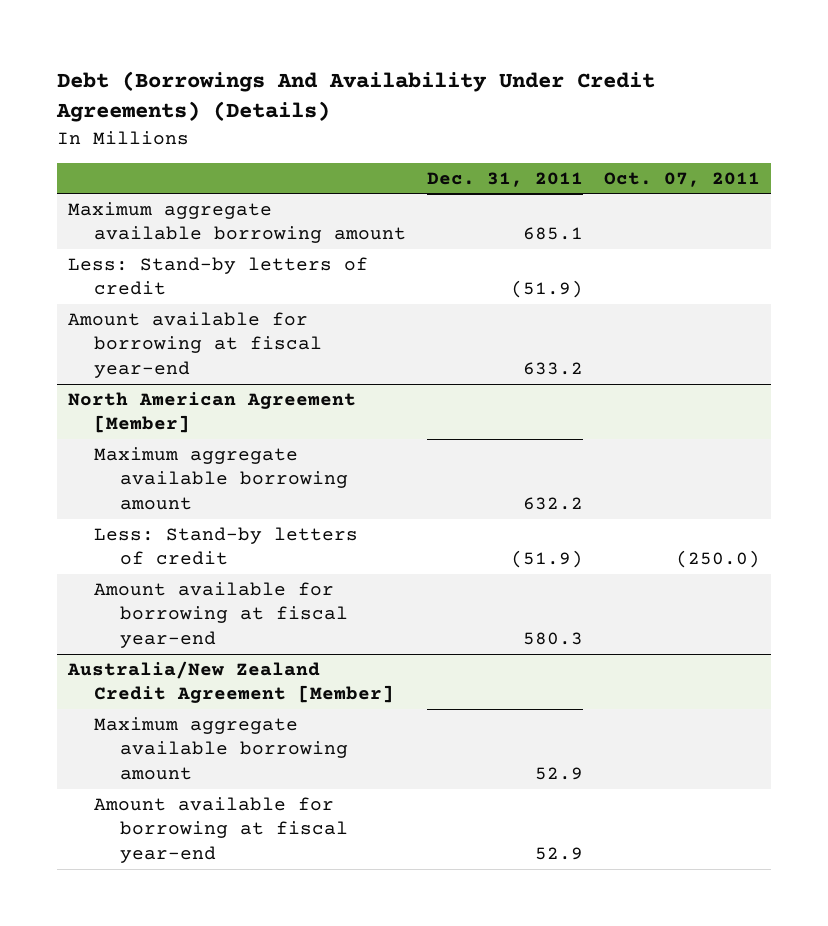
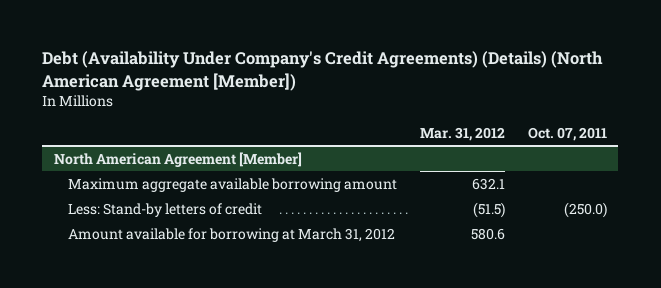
- Debt (Borrowings And Availability Under Credit Agreements) (Details)
+ Debt (Availability Under Company's Credit Agreements) (Details) (North American Agreement [Member])
- | Dec. 31, 2011 | Oct. 07, 2011
+ | Mar. 31, 2012 | Oct. 07, 2011
- Maximum aggregate available borrowing amount | 685.1 |
- Less: Stand-by letters of credit | (51.9) |
- Amount available for borrowing at fiscal year-end | 633.2 |
@ North American Agreement [Member]
- Amount available for borrowing at fiscal year-end | 580.3 |
- Australia/New Zealand Credit Agreement [Member]
- Maximum aggregate available borrowing amount | 52.9 |
- Amount available for borrowing at fiscal year-end | 52.9 |
@ North American Agreement [Member]
+ Amount available for borrowing at March 31, 2012 | 580.6 |

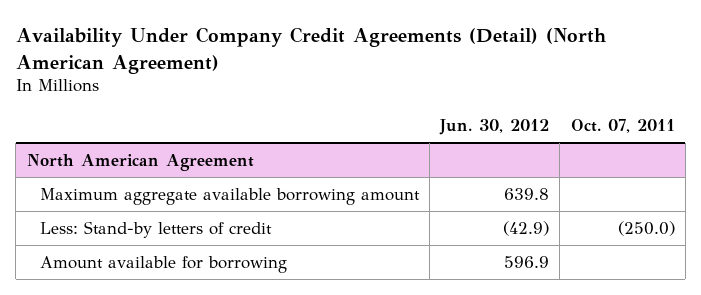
- Debt (Availability Under Company's Credit Agreements) (Details) (North American Agreement [Member])
+ Availability Under Company Credit Agreements (Detail) (North American Agreement)
- | Mar. 31, 2012 | Oct. 07, 2011
+ | Jun. 30, 2012 | Oct. 07, 2011
- North American Agreement [Member]
+ North American Agreement
- Amount available for borrowing at March 31, 2012 | 580.6 |
+ Amount available for borrowing | 596.9 |

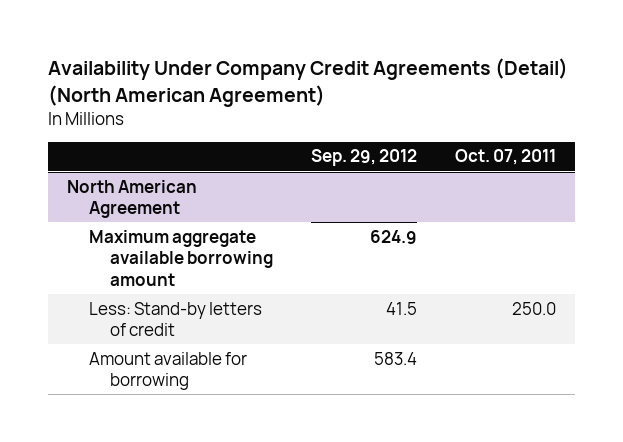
- | Jun. 30, 2012 | Oct. 07, 2011
+ | Sep. 29, 2012 | Oct. 07, 2011
@ North American Agreement
- Less: Stand-by letters of credit | (42.9) | (250.0)
+ Less: Stand-by letters of credit | 41.5 | 250.0

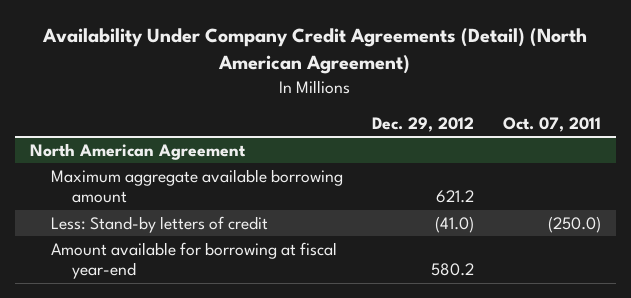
- | Sep. 29, 2012 | Oct. 07, 2011
+ | Dec. 29, 2012 | Oct. 07, 2011
@ North American Agreement
- Less: Stand-by letters of credit | 41.5 | 250.0
- Amount available for borrowing | 583.4 |
+ Less: Stand-by letters of credit | (41.0) | (250.0)
+ Amount available for borrowing at fiscal year-end | 580.2 |

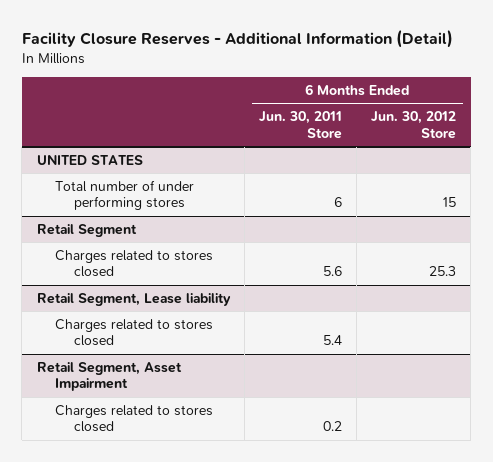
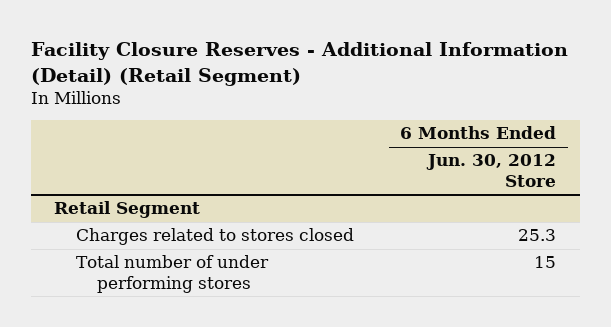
- Facility Closure Reserves - Additional Information (Detail)
+ Facility Closure Reserves - Additional Information (Detail) (Retail Segment)
- | 6 Months Ended Jun. 30, 2011 Store | 6 Months Ended Jun. 30, 2012 Store
+ | 6 Months Ended Jun. 30, 2012 Store
- UNITED STATES
- Total number of under performing stores | 6 | 15
- Retail Segment, Lease liability
- Charges related to stores closed | 5.4 |
- Retail Segment, Asset Impairment
- Charges related to stores closed | 0.2 |
@ Retail Segment
+ Total number of under performing stores | 15

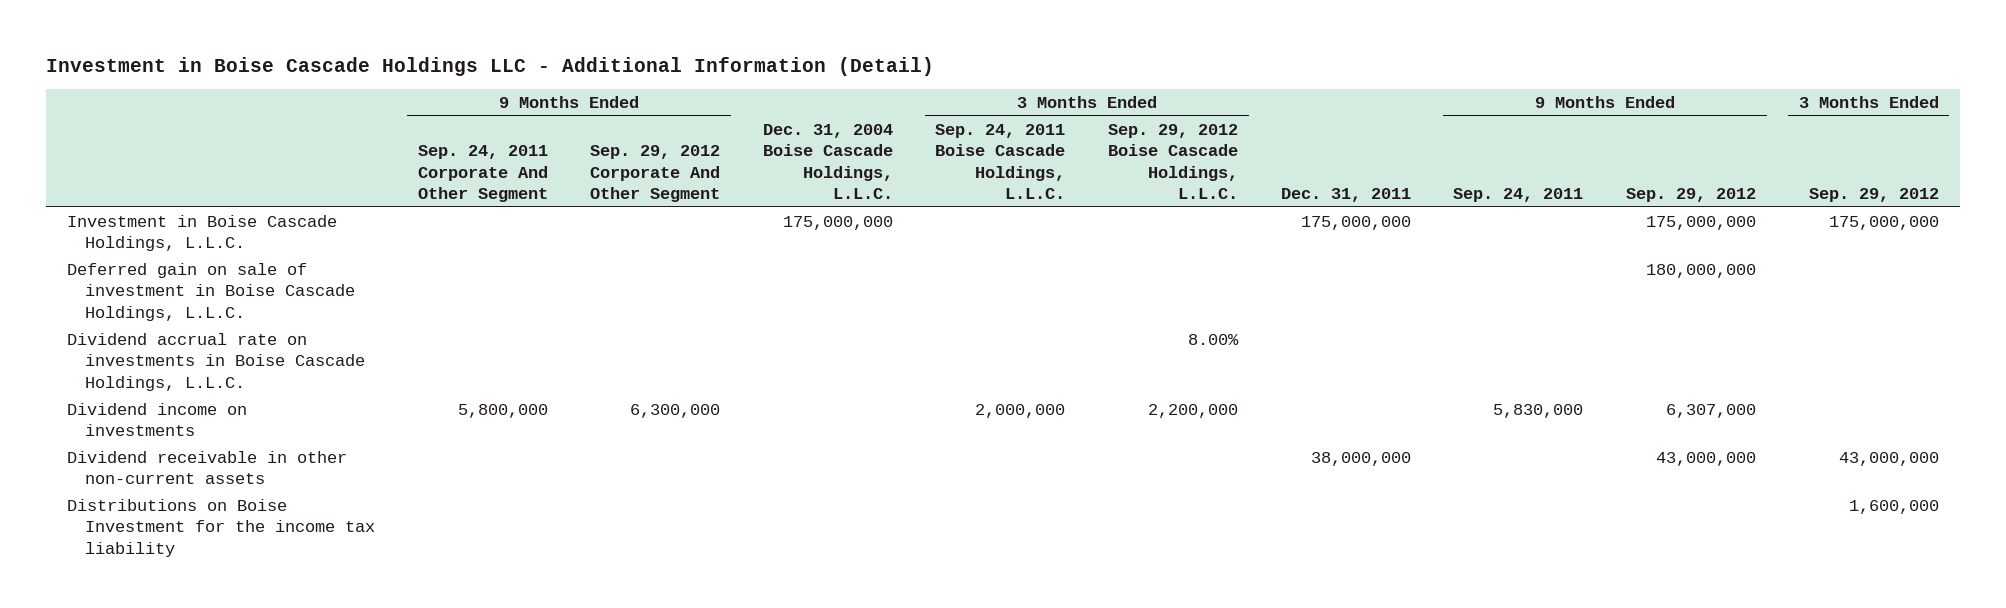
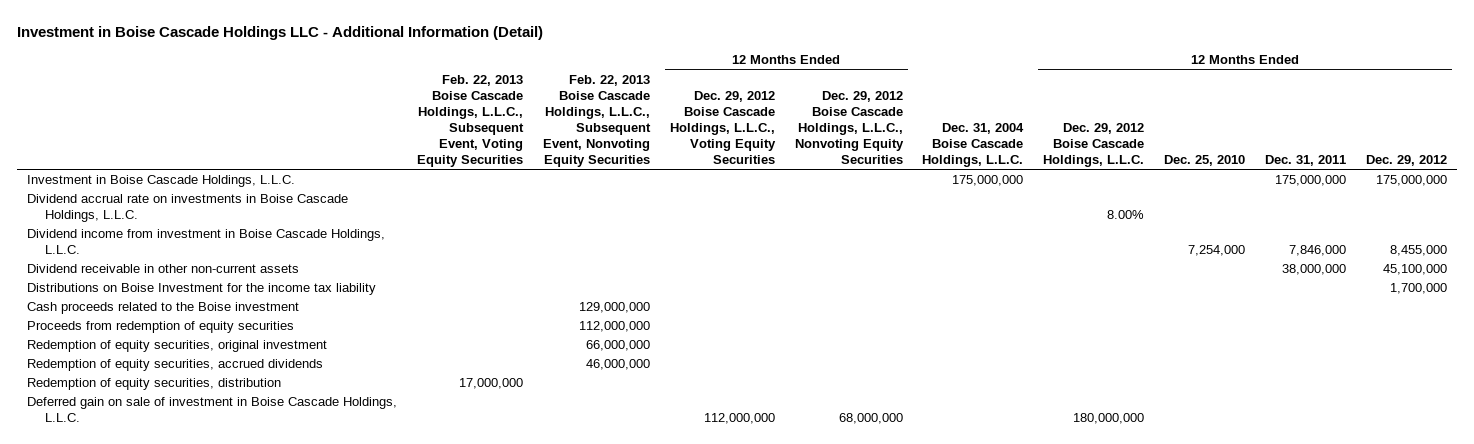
- | 9 Months Ended Sep. 24, 2011 Corporate And Other Segment | 9 Months Ended Sep. 29, 2012 Corporate And Other Segment | Dec. 31, 2004 Boise Cascade Holdings, L.L.C. | 3 Months Ended Sep. 24, 2011 Boise Cascade Holdings, L.L.C. | 3 Months Ended Sep. 29, 2012 Boise Cascade Holdings, L.L.C. | Dec. 31, 2011 | 9 Months Ended Sep. 24, 2011 | 9 Months Ended Sep. 29, 2012 | 3 Months Ended Sep. 29, 2012
+ | Feb. 22, 2013 Boise Cascade Holdings, L.L.C., Subsequent Event, Voting Equity Securities | Feb. 22, 2013 Boise Cascade Holdings, L.L.C., Subsequent Event, Nonvoting Equity Securities | 12 Months Ended Dec. 29, 2012 Boise Cascade Holdings, L.L.C., Voting Equity Securities | 12 Months Ended Dec. 29, 2012 Boise Cascade Holdings, L.L.C., Nonvoting Equity Securities | Dec. 31, 2004 Boise Cascade Holdings, L.L.C. | 12 Months Ended Dec. 29, 2012 Boise Cascade Holdings, L.L.C. | 12 Months Ended Dec. 25, 2010 | 12 Months Ended Dec. 31, 2011 | 12 Months Ended Dec. 29, 2012
- Dividend income on investments | 5,800,000 | 6,300,000 | | 2,000,000 | 2,200,000 | | 5,830,000 | 6,307,000 |
+ Dividend income from investment in Boise Cascade Holdings, L.L.C. | | | | | | | 7,254,000 | 7,846,000 | 8,455,000
+ Cash proceeds related to the Boise investment | | 129,000,000 | | | | | | |
+ Proceeds from redemption of equity securities | | 112,000,000 | | | | | | |
+ Redemption of equity securities, original investment | | 66,000,000 | | | | | | |
+ Redemption of equity securities, accrued dividends | | 46,000,000 | | | | | | |
+ Redemption of equity securities, distribution | 17,000,000 | | | | | | | |
moved down: Deferred gain on sale of investment in Boise Cascade Holdings, L.L.C. | | | 112,000,000 | 68,000,000 | | 180,000,000 | | |

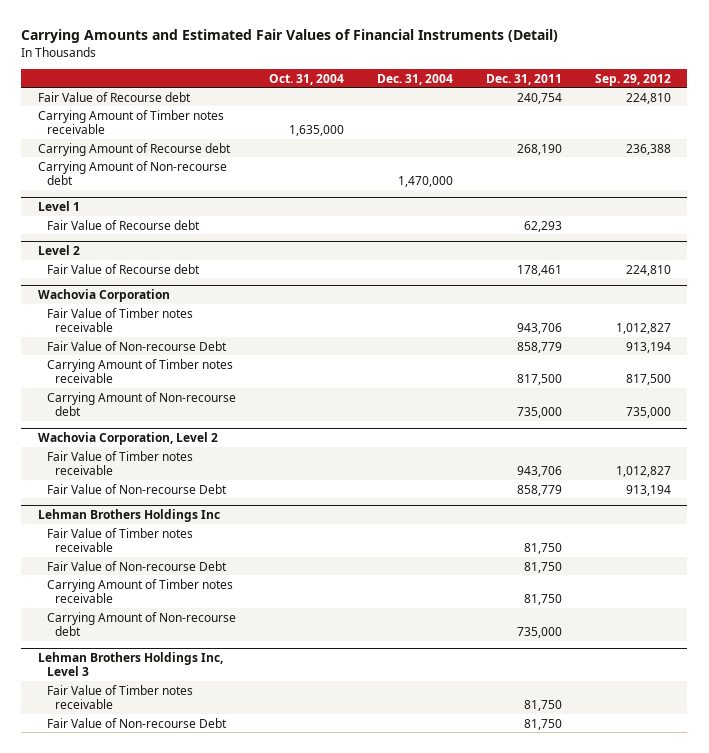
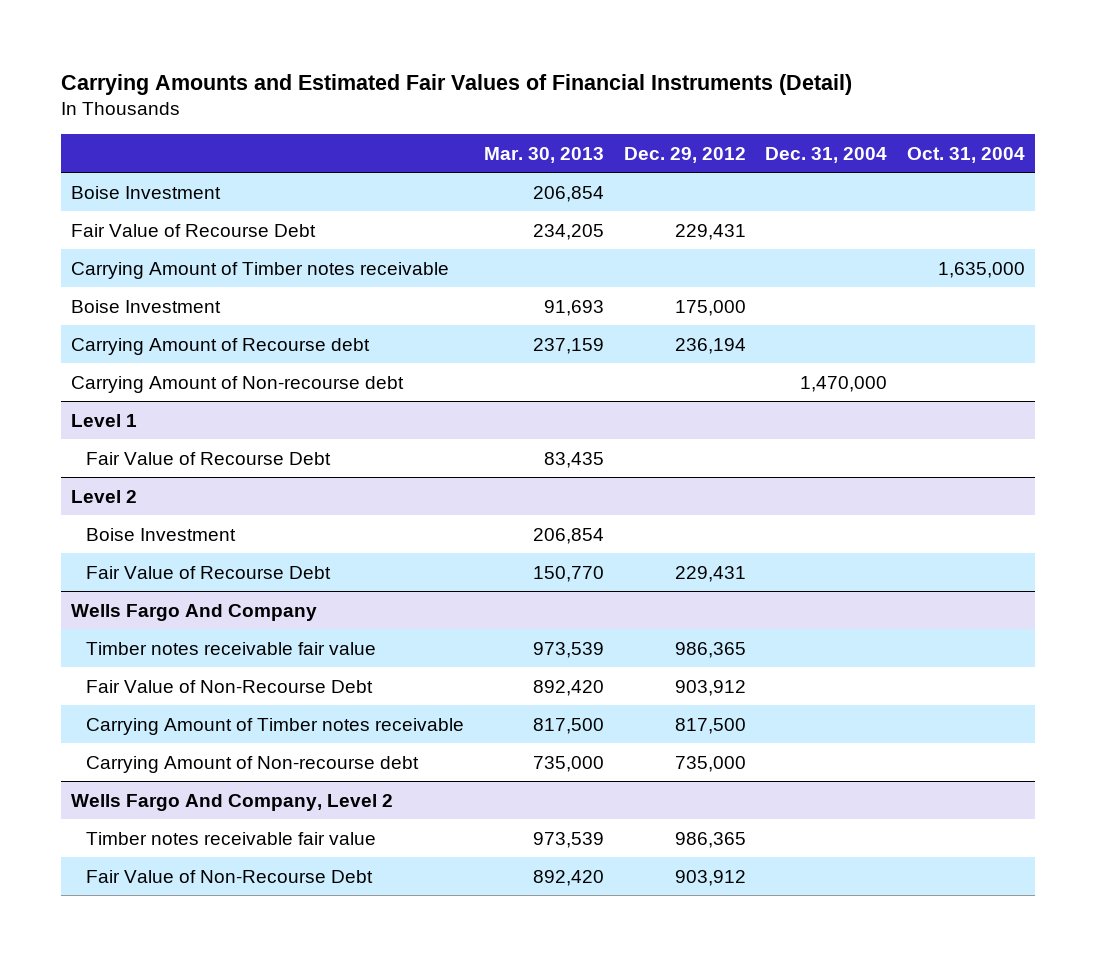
- | Oct. 31, 2004 | Dec. 31, 2004 | Dec. 31, 2011 | Sep. 29, 2012
+ | Mar. 30, 2013 | Dec. 29, 2012 | Dec. 31, 2004 | Oct. 31, 2004
- Fair Value of Recourse debt | | | 240,754 | 224,810
+ Boise Investment | 206,854 | | |
+ Fair Value of Recourse Debt | 234,205 | 229,431 | |
+ Boise Investment | 91,693 | 175,000 | |
@ Level 1
- Fair Value of Recourse debt | | | 62,293 |
+ Fair Value of Recourse Debt | 83,435 | | |
@ Level 2
- Fair Value of Recourse debt | | | 178,461 | 224,810
- Wachovia Corporation
- Fair Value of Timber notes receivable | | | 943,706 | 1,012,827
- Fair Value of Non-recourse Debt | | | 858,779 | 913,194
- Carrying Amount of Timber notes receivable | | | 817,500 | 817,500
- Carrying Amount of Non-recourse debt | | | 735,000 | 735,000
- Wachovia Corporation, Level 2
- Fair Value of Timber notes receivable | | | 943,706 | 1,012,827
- Fair Value of Non-recourse Debt | | | 858,779 | 913,194
- Lehman Brothers Holdings Inc
- Fair Value of Timber notes receivable | | | 81,750 |
- Fair Value of Non-recourse Debt | | | 81,750 |
- Carrying Amount of Timber notes receivable | | | 81,750 |
- Carrying Amount of Non-recourse debt | | | 735,000 |
- Lehman Brothers Holdings Inc, Level 3
- Fair Value of Timber notes receivable | | | 81,750 |
- Fair Value of Non-recourse Debt | | | 81,750 |
@ Level 2
+ Boise Investment | 206,854 | | |
+ Fair Value of Recourse Debt | 150,770 | 229,431 | |
+ Wells Fargo And Company
+ Timber notes receivable fair value | 973,539 | 986,365 | |
+ Fair Value of Non-Recourse Debt | 892,420 | 903,912 | |
+ Carrying Amount of Timber notes receivable | 817,500 | 817,500 | |
+ Carrying Amount of Non-recourse debt | 735,000 | 735,000 | |
+ Wells Fargo And Company, Level 2
+ Timber notes receivable fair value | 973,539 | 986,365 | |
+ Fair Value of Non-Recourse Debt | 892,420 | 903,912 | |

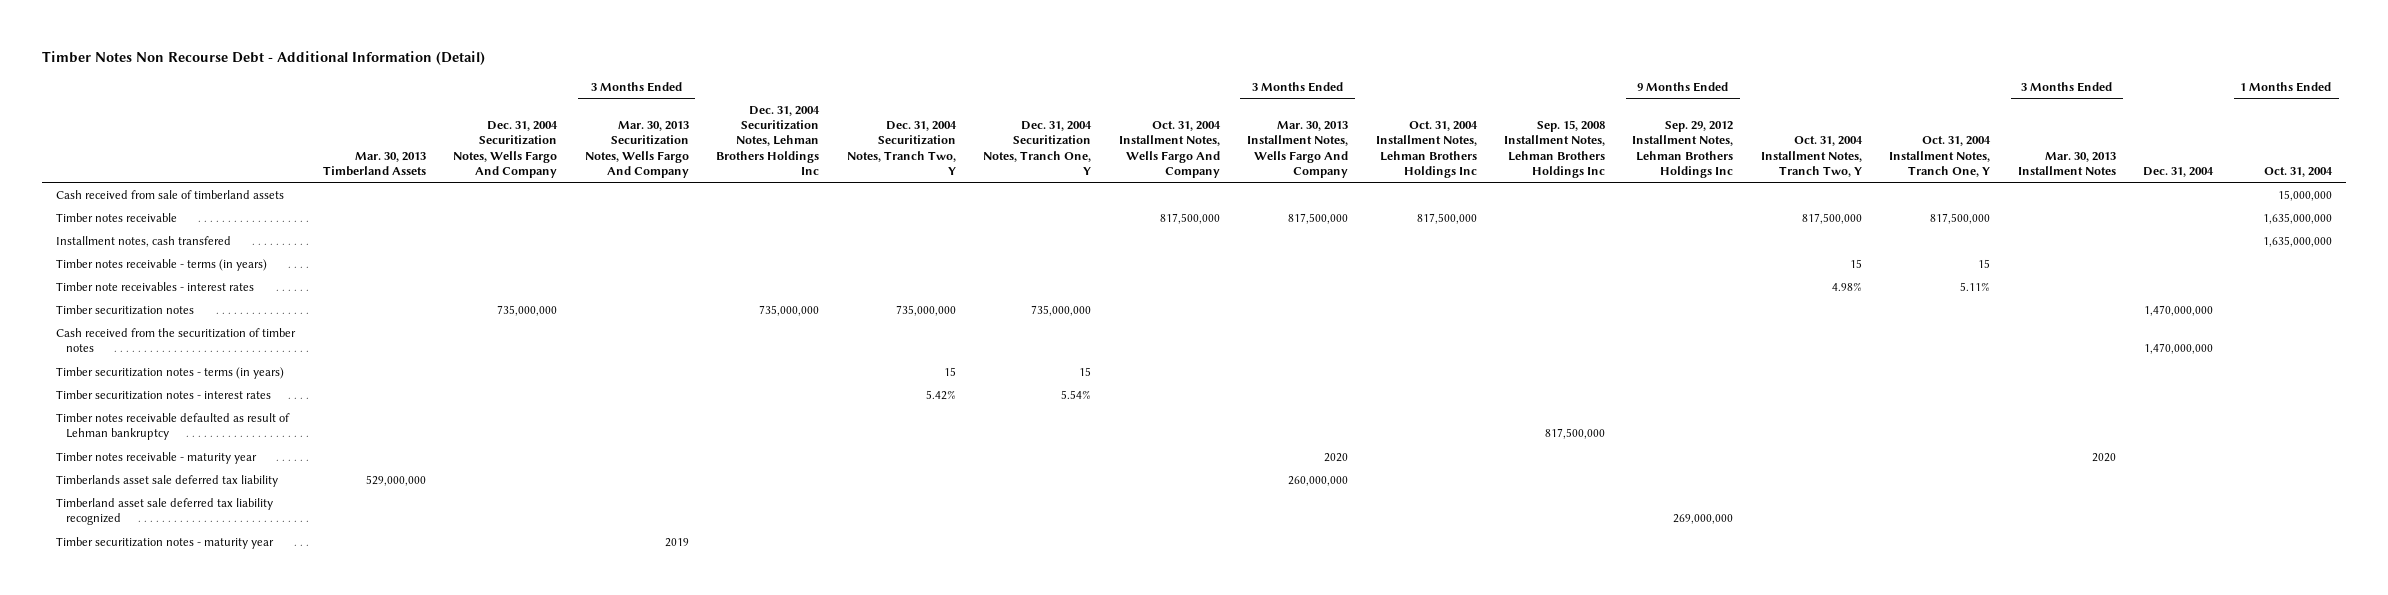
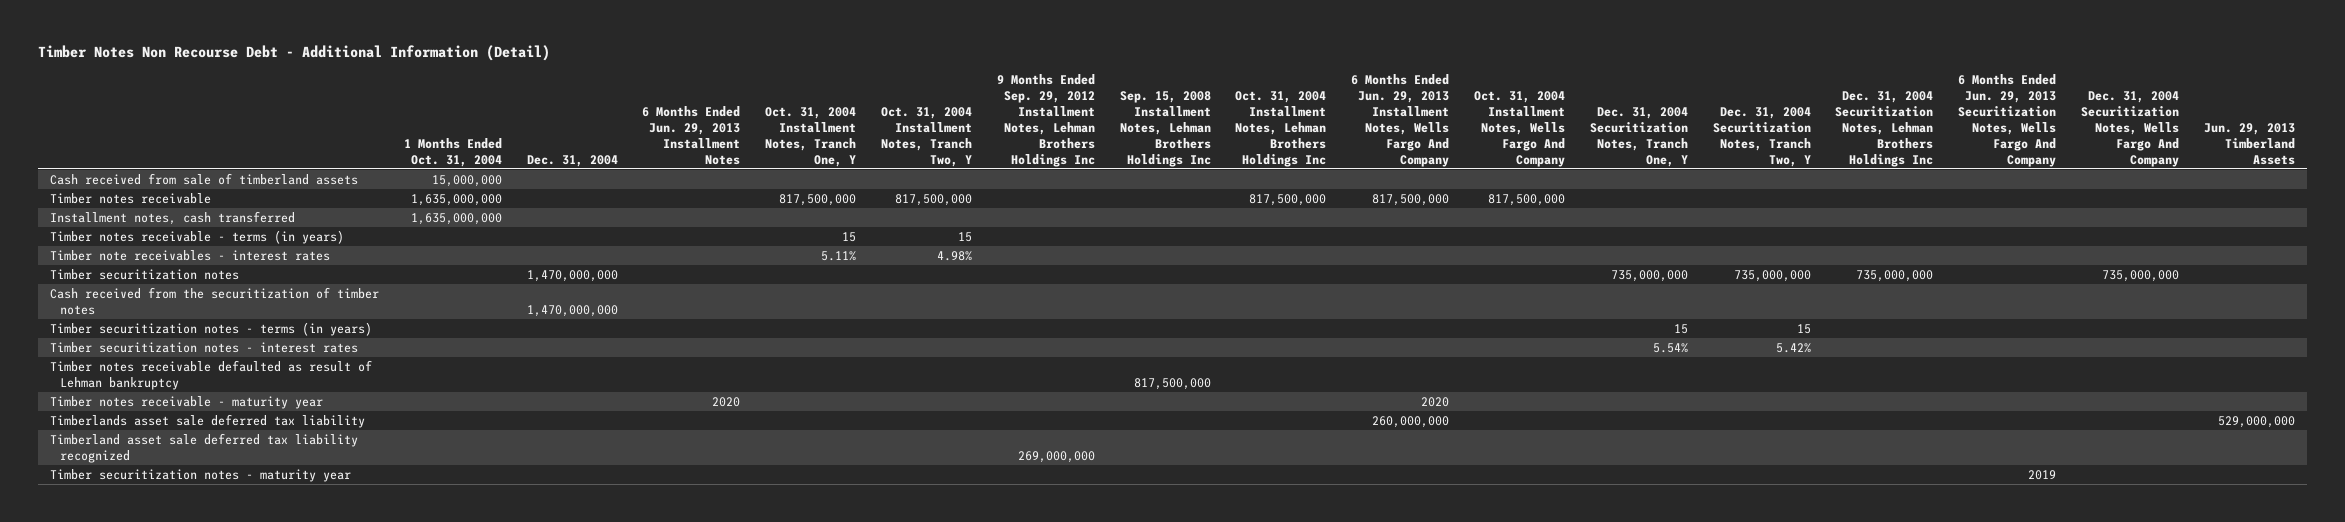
- | Mar. 30, 2013 Timberland Assets | Dec. 31, 2004 Securitization Notes, Wells Fargo And Company | 3 Months Ended Mar. 30, 2013 Securitization Notes, Wells Fargo And Company | Dec. 31, 2004 Securitization Notes, Lehman Brothers Holdings Inc | Dec. 31, 2004 Securitization Notes, Tranch Two, Y | Dec. 31, 2004 Securitization Notes, Tranch One, Y | Oct. 31, 2004 Installment Notes, Wells Fargo And Company | 3 Months Ended Mar. 30, 2013 Installment Notes, Wells Fargo And Company | Oct. 31, 2004 Installment Notes, Lehman Brothers Holdings Inc | Sep. 15, 2008 Installment Notes, Lehman Brothers Holdings Inc | 9 Months Ended Sep. 29, 2012 Installment Notes, Lehman Brothers Holdings Inc | Oct. 31, 2004 Installment Notes, Tranch Two, Y | Oct. 31, 2004 Installment Notes, Tranch One, Y | 3 Months Ended Mar. 30, 2013 Installment Notes | Dec. 31, 2004 | 1 Months Ended Oct. 31, 2004
+ | 1 Months Ended Oct. 31, 2004 | Dec. 31, 2004 | 6 Months Ended Jun. 29, 2013 Installment Notes | Oct. 31, 2004 Installment Notes, Tranch One, Y | Oct. 31, 2004 Installment Notes, Tranch Two, Y | 9 Months Ended Sep. 29, 2012 Installment Notes, Lehman Brothers Holdings Inc | Sep. 15, 2008 Installment Notes, Lehman Brothers Holdings Inc | Oct. 31, 2004 Installment Notes, Lehman Brothers Holdings Inc | 6 Months Ended Jun. 29, 2013 Installment Notes, Wells Fargo And Company | Oct. 31, 2004 Installment Notes, Wells Fargo And Company | Dec. 31, 2004 Securitization Notes, Tranch One, Y | Dec. 31, 2004 Securitization Notes, Tranch Two, Y | Dec. 31, 2004 Securitization Notes, Lehman Brothers Holdings Inc | 6 Months Ended Jun. 29, 2013 Securitization Notes, Wells Fargo And Company | Dec. 31, 2004 Securitization Notes, Wells Fargo And Company | Jun. 29, 2013 Timberland Assets
- Installment notes, cash transfered | | | | | | | | | | | | | | | | 1,635,000,000
+ Installment notes, cash transferred | 1,635,000,000 | | | | | | | | | | | | | | |

